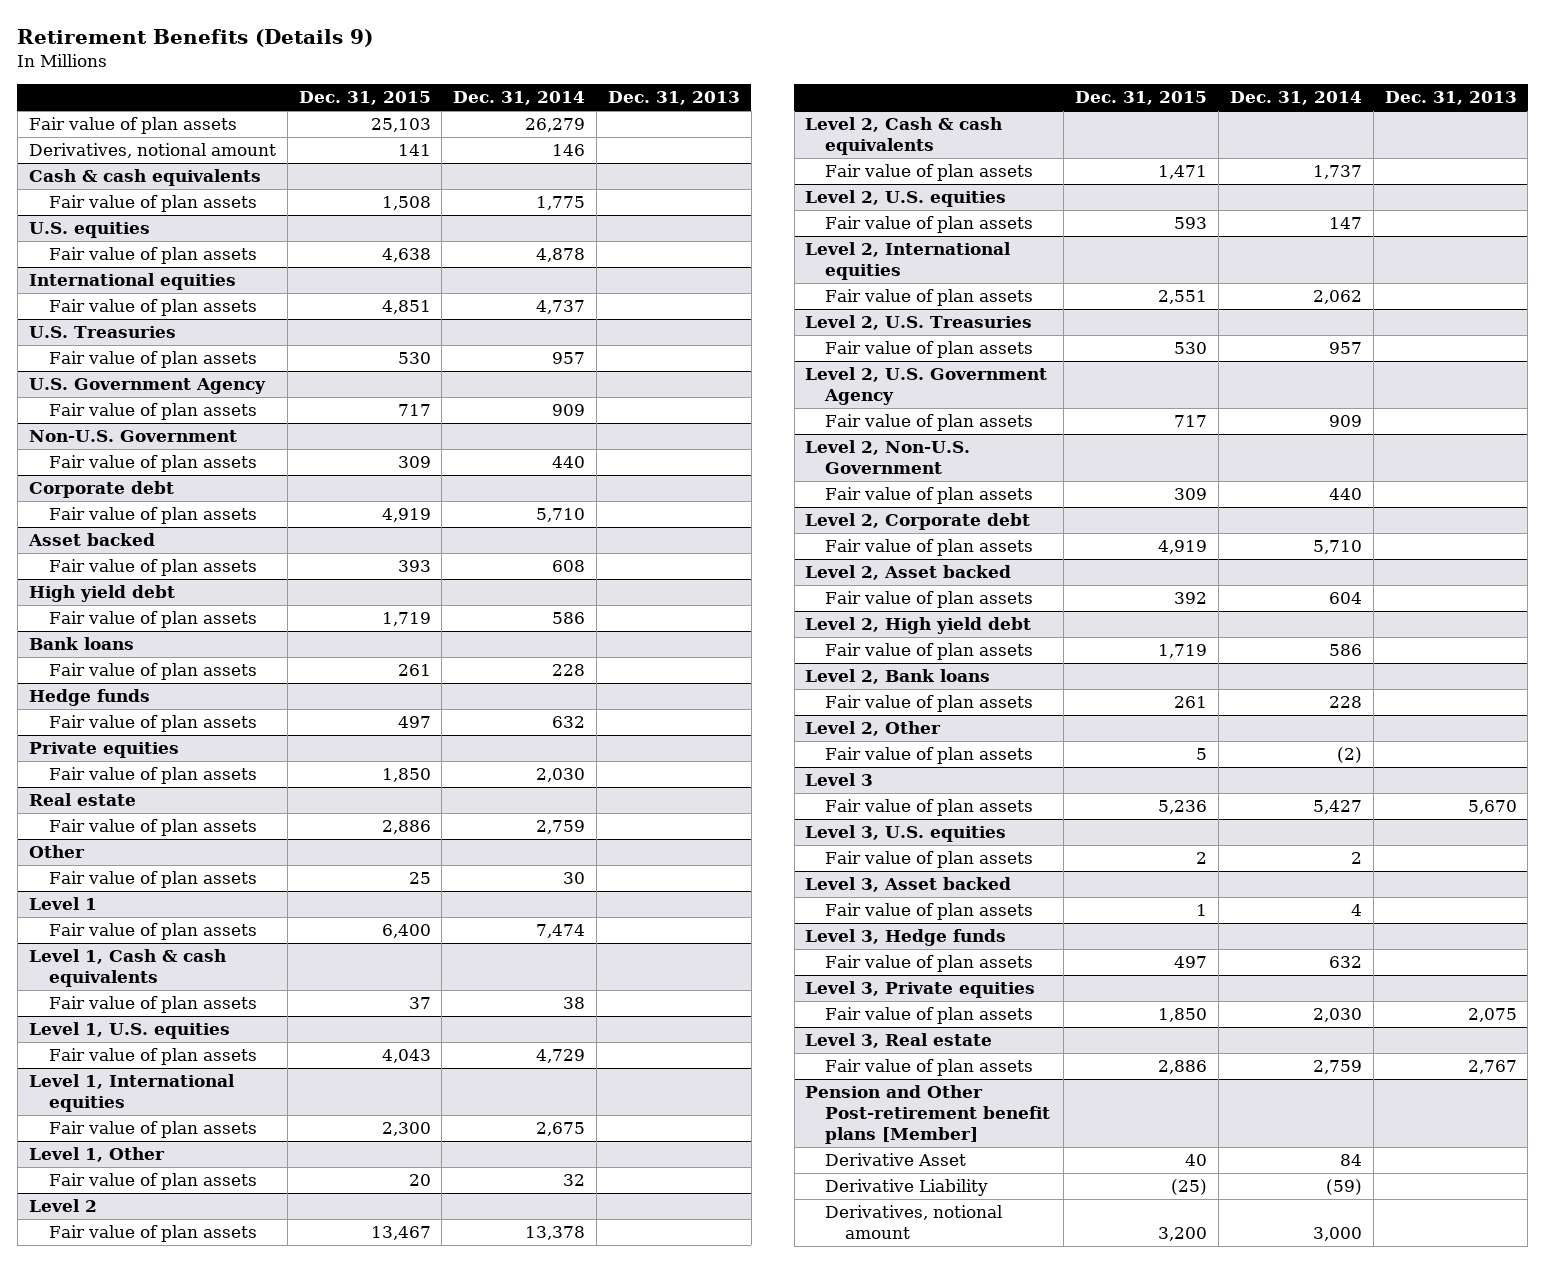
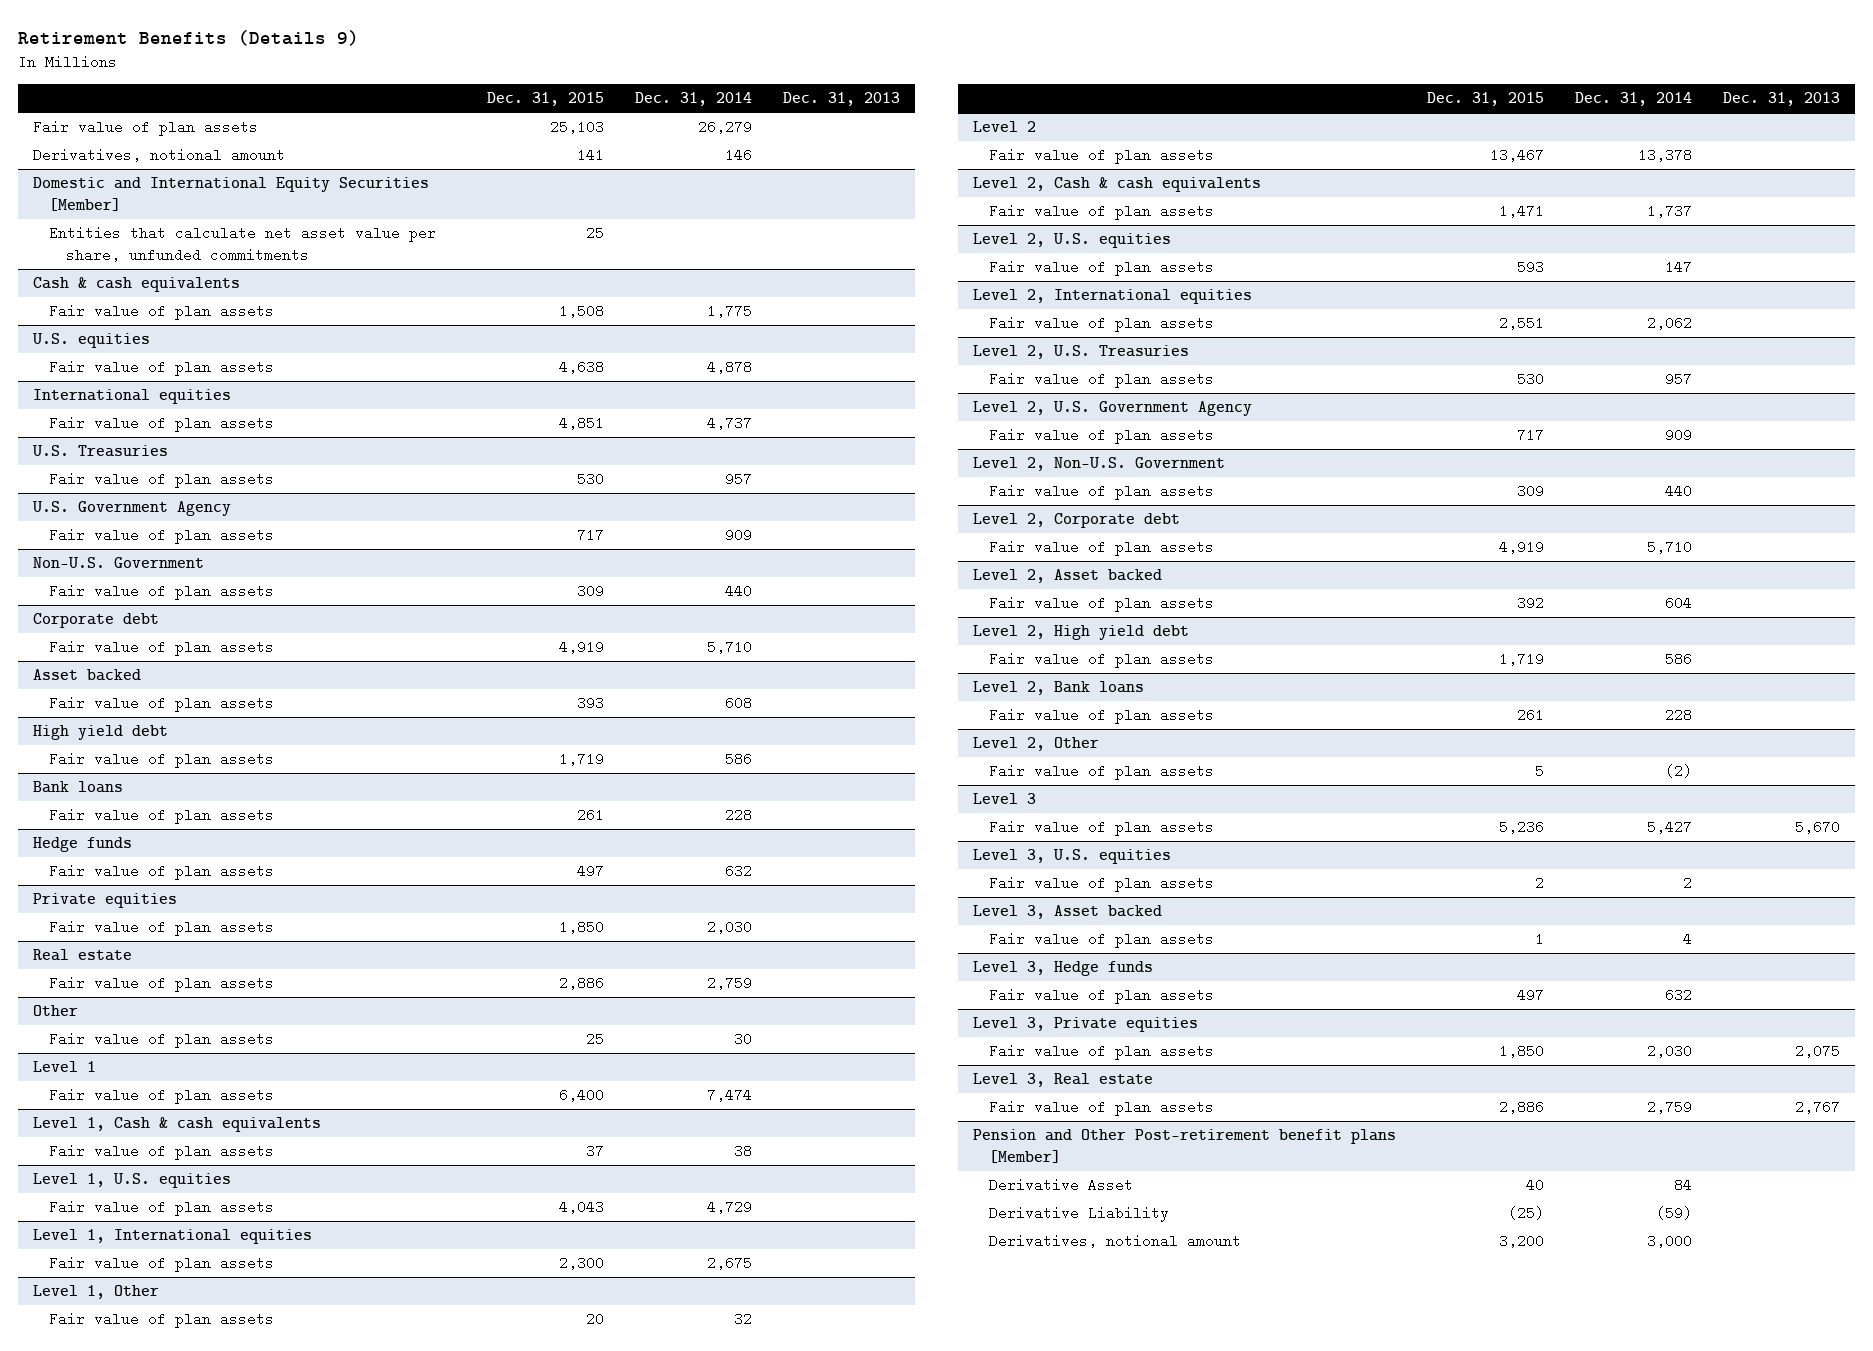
+ Domestic and International Equity Securities [Member]
+ Entities that calculate net asset value per share, unfunded commitments | 25 | |

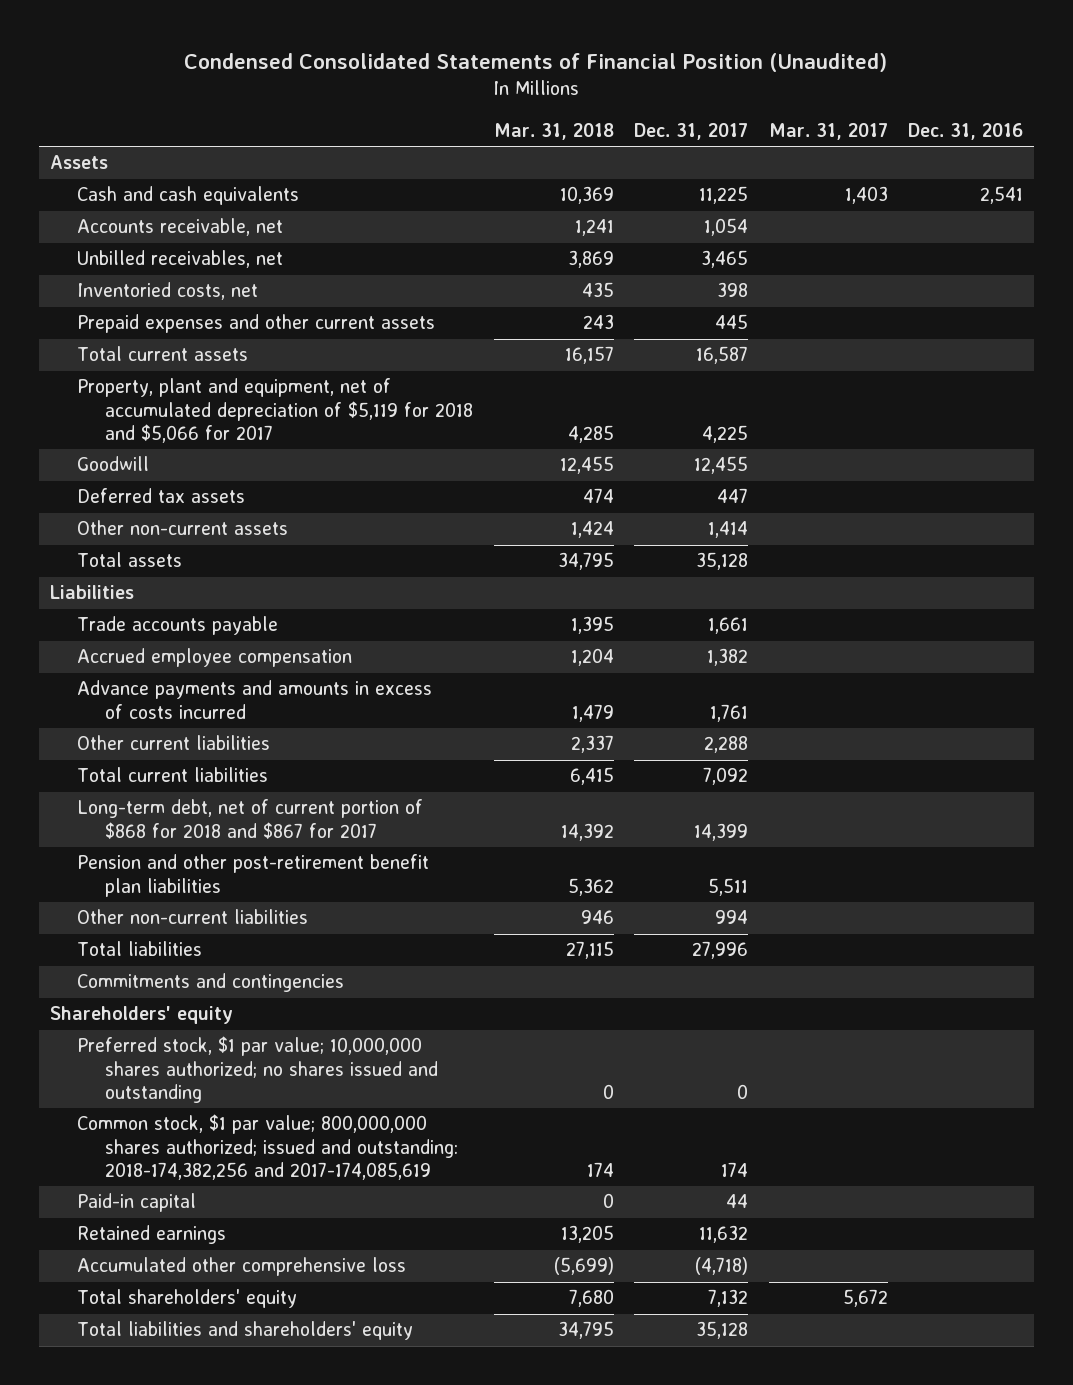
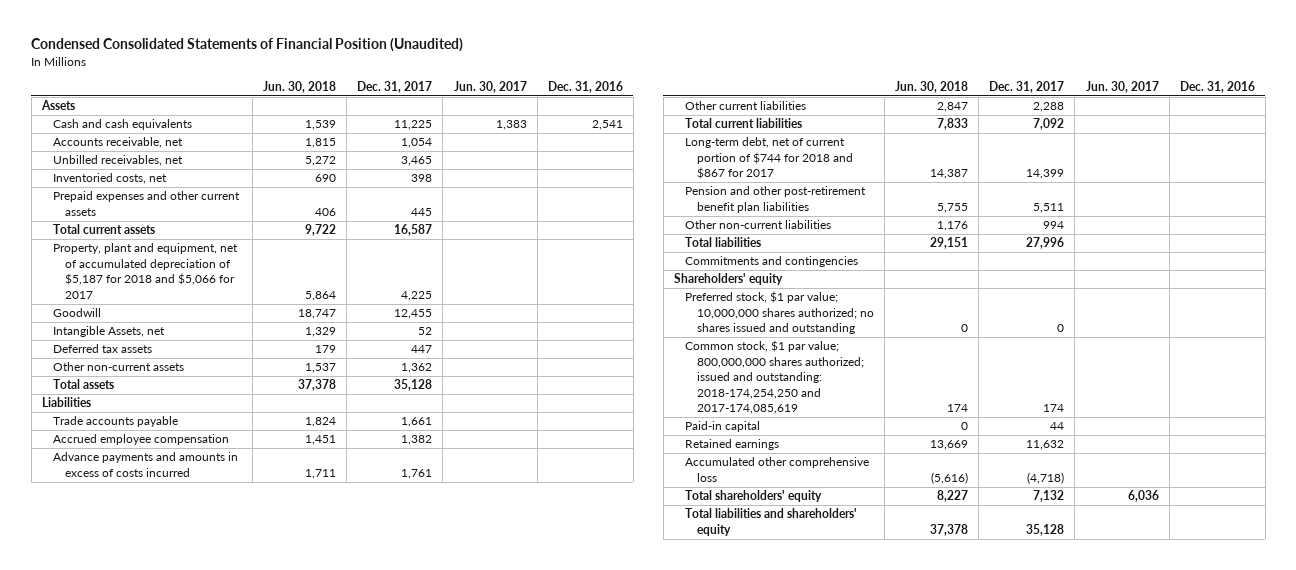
- | Mar. 31, 2018 | Dec. 31, 2017 | Mar. 31, 2017 | Dec. 31, 2016
+ | Jun. 30, 2018 | Dec. 31, 2017 | Jun. 30, 2017 | Dec. 31, 2016
- Property, plant and equipment, net of accumulated depreciation of $5,119 for 2018 and $5,066 for 2017 | 4,285 | 4,225 | |
+ Property, plant and equipment, net of accumulated depreciation of $5,187 for 2018 and $5,066 for 2017 | 5,864 | 4,225 | |
+ Intangible Assets, net | 1,329 | 52 | |
- Other non-current assets | 1,424 | 1,414 | |
+ Other non-current assets | 1,537 | 1,362 | |
- Long-term debt, net of current portion of $868 for 2018 and $867 for 2017 | 14,392 | 14,399 | |
+ Long-term debt, net of current portion of $744 for 2018 and $867 for 2017 | 14,387 | 14,399 | |
- Common stock, $1 par value; 800,000,000 shares authorized; issued and outstanding: 2018-174,382,256 and 2017-174,085,619 | 174 | 174 | |
+ Common stock, $1 par value; 800,000,000 shares authorized; issued and outstanding: 2018-174,254,250 and 2017-174,085,619 | 174 | 174 | |

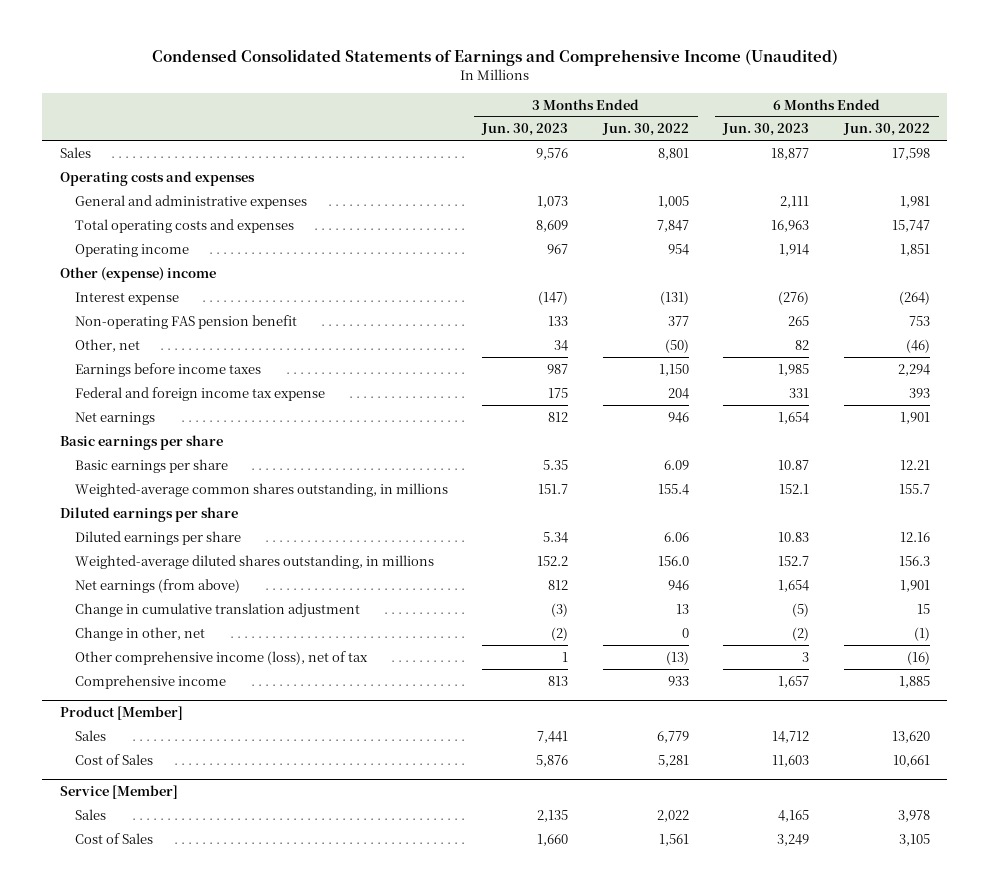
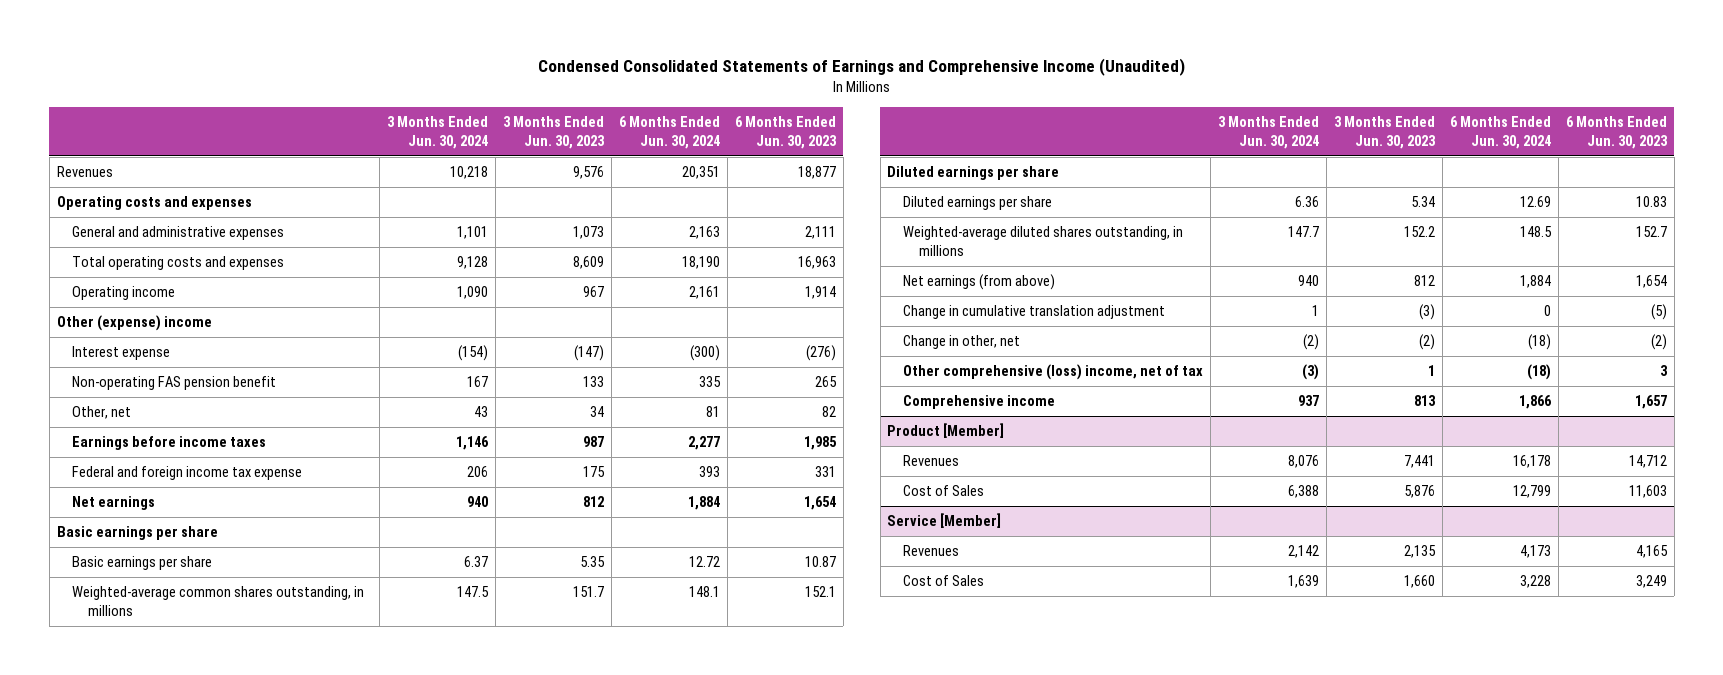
- | 3 Months Ended Jun. 30, 2023 | 3 Months Ended Jun. 30, 2022 | 6 Months Ended Jun. 30, 2023 | 6 Months Ended Jun. 30, 2022
+ | 3 Months Ended Jun. 30, 2024 | 3 Months Ended Jun. 30, 2023 | 6 Months Ended Jun. 30, 2024 | 6 Months Ended Jun. 30, 2023
- Sales | 9,576 | 8,801 | 18,877 | 17,598
+ Revenues | 10,218 | 9,576 | 20,351 | 18,877
- Other comprehensive income (loss), net of tax | 1 | (13) | 3 | (16)
+ Other comprehensive (loss) income, net of tax | (3) | 1 | (18) | 3
@ Product [Member]
- Sales | 7,441 | 6,779 | 14,712 | 13,620
+ Revenues | 8,076 | 7,441 | 16,178 | 14,712
@ Service [Member]
- Sales | 2,135 | 2,022 | 4,165 | 3,978
+ Revenues | 2,142 | 2,135 | 4,173 | 4,165

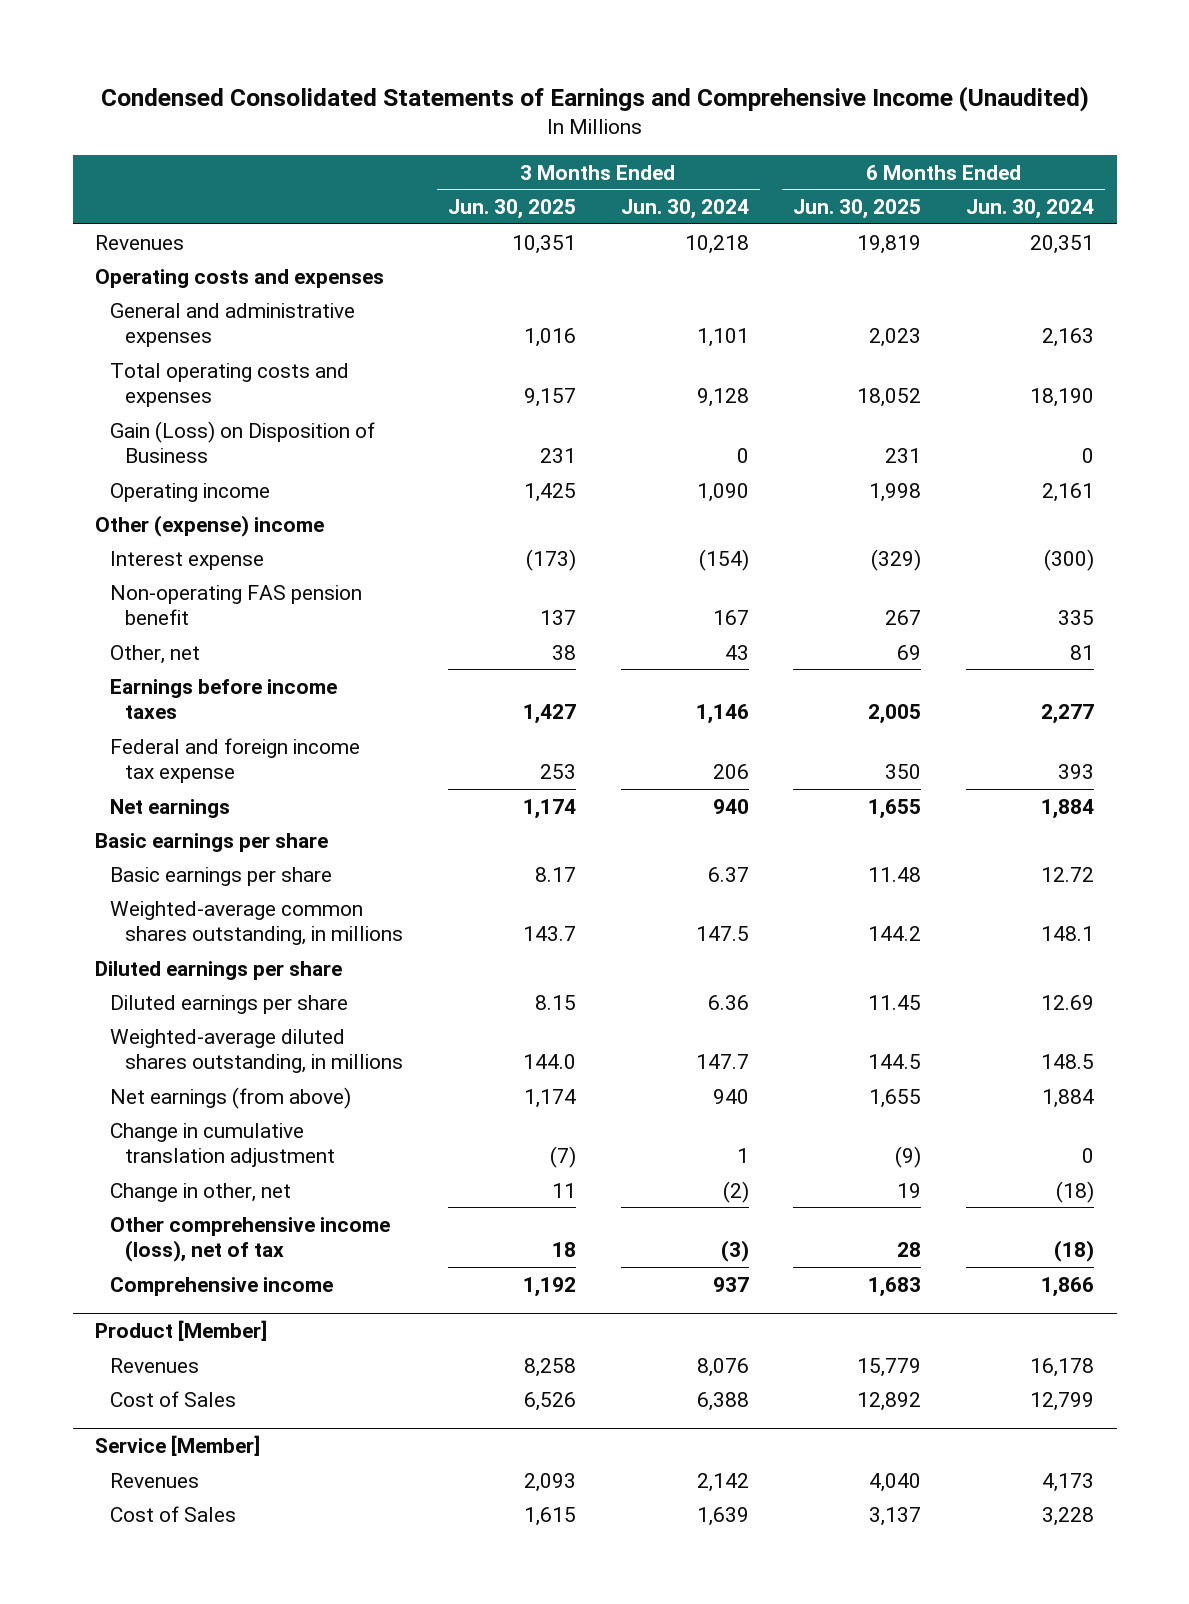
- | 3 Months Ended Jun. 30, 2024 | 3 Months Ended Jun. 30, 2023 | 6 Months Ended Jun. 30, 2024 | 6 Months Ended Jun. 30, 2023
+ | 3 Months Ended Jun. 30, 2025 | 3 Months Ended Jun. 30, 2024 | 6 Months Ended Jun. 30, 2025 | 6 Months Ended Jun. 30, 2024
+ Gain (Loss) on Disposition of Business | 231 | 0 | 231 | 0
- Other comprehensive (loss) income, net of tax | (3) | 1 | (18) | 3
+ Other comprehensive income (loss), net of tax | 18 | (3) | 28 | (18)

